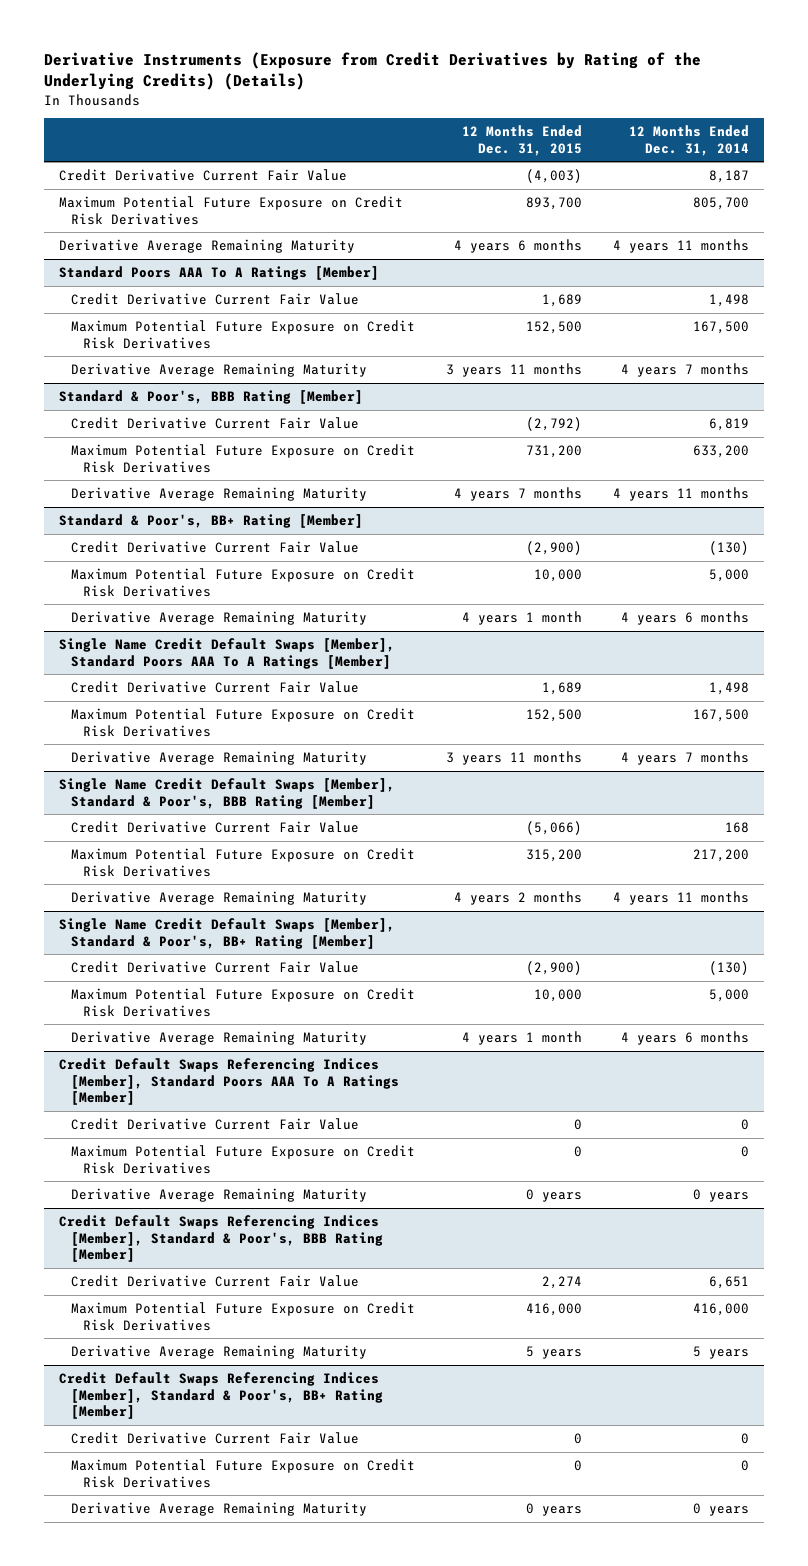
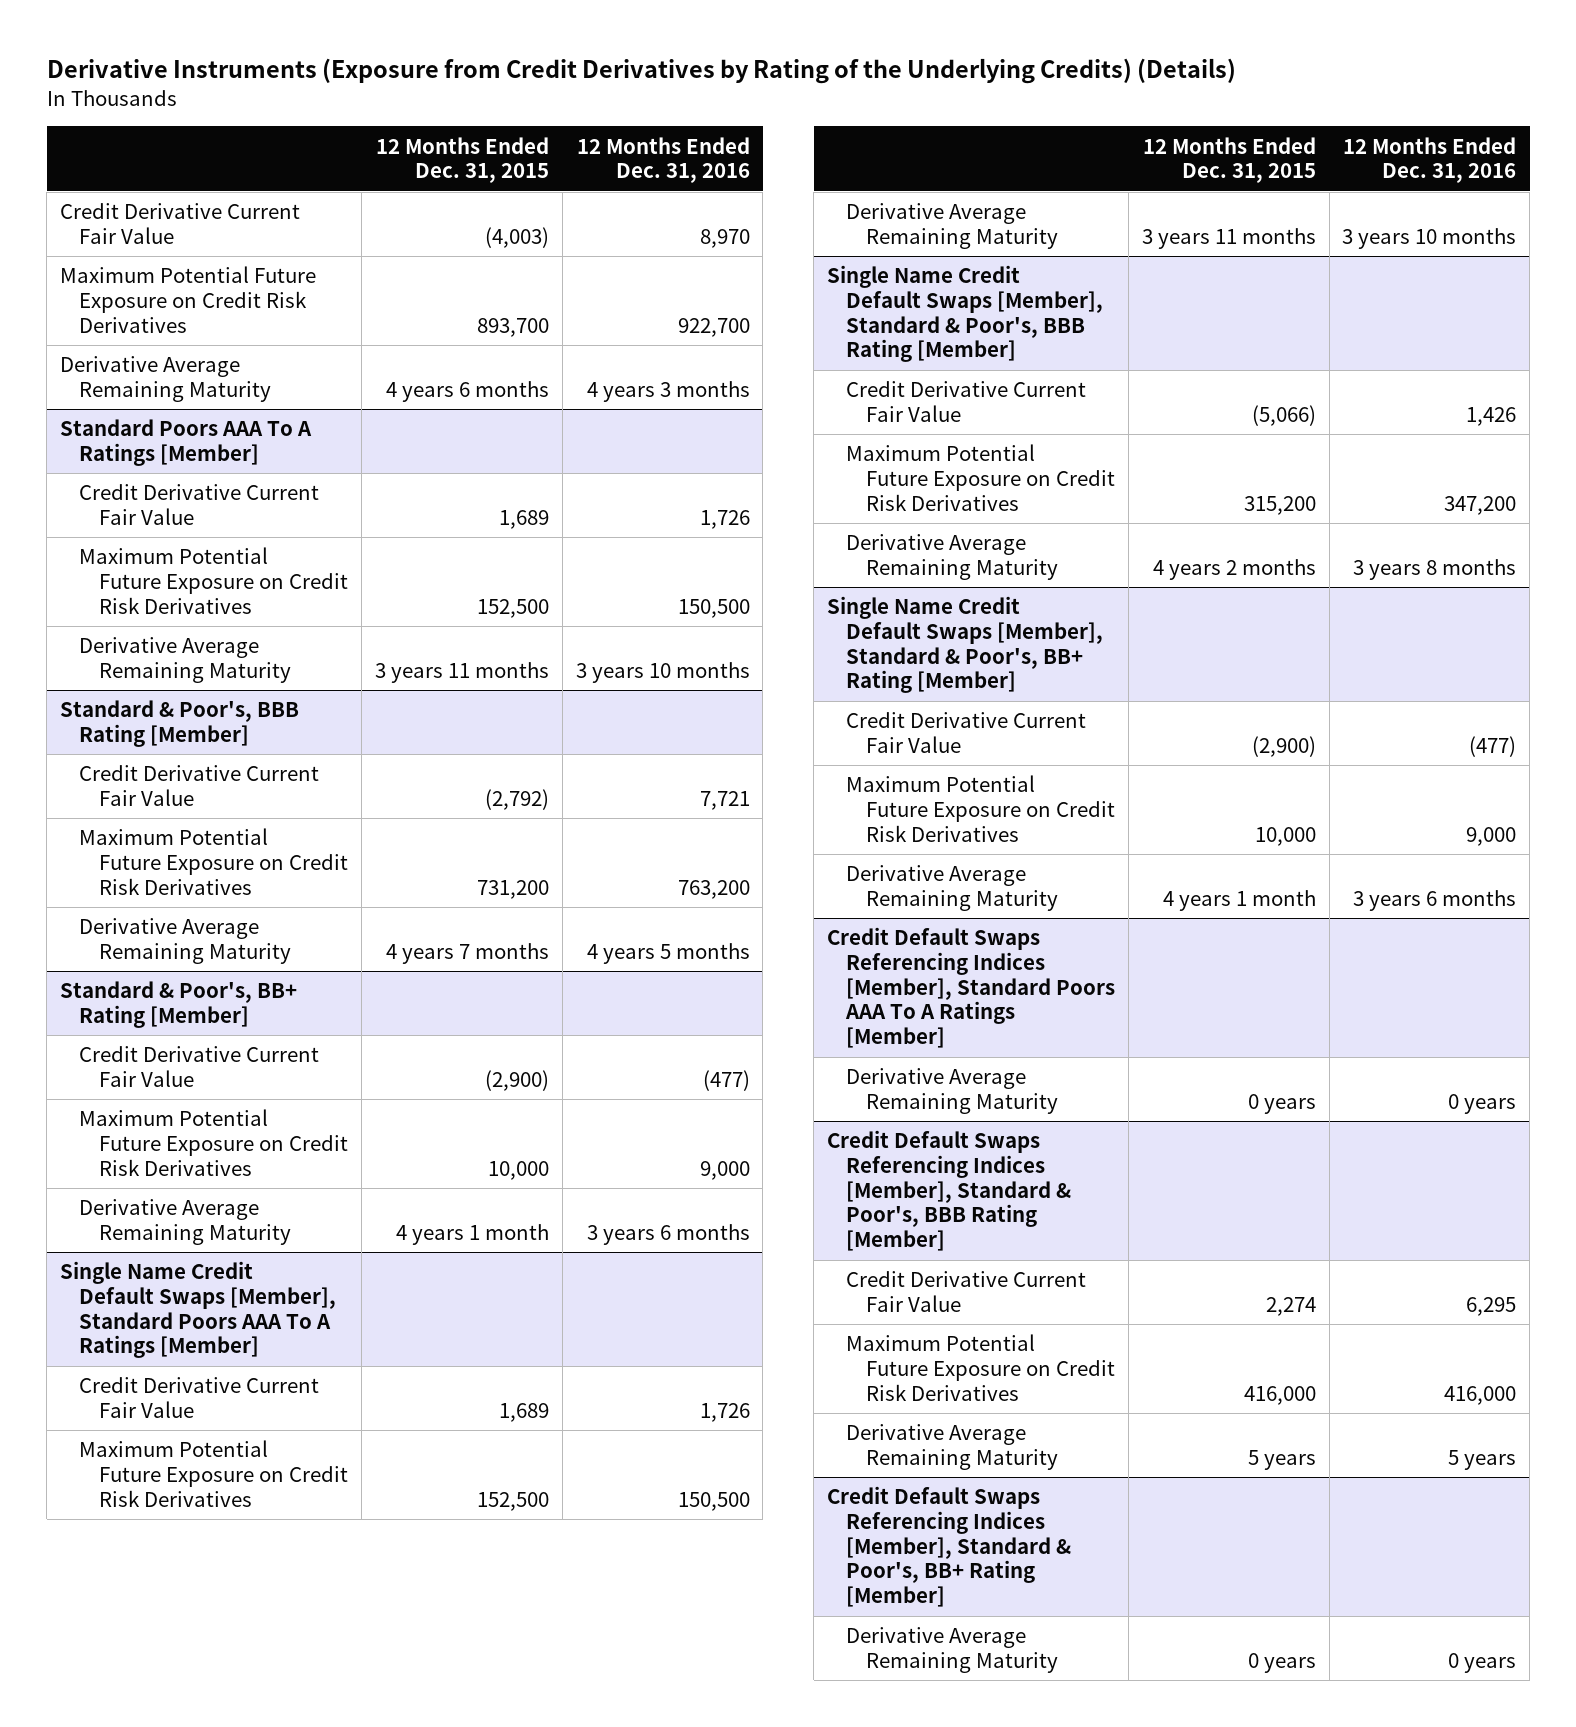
- | 12 Months Ended Dec. 31, 2015 | 12 Months Ended Dec. 31, 2014
+ | 12 Months Ended Dec. 31, 2015 | 12 Months Ended Dec. 31, 2016
@ Credit Default Swaps Referencing Indices [Member], Standard Poors AAA To A Ratings [Member]
- Credit Derivative Current Fair Value | 0 | 0
- Maximum Potential Future Exposure on Credit Risk Derivatives | 0 | 0
@ Credit Default Swaps Referencing Indices [Member], Standard & Poor's, BB+ Rating [Member]
- Credit Derivative Current Fair Value | 0 | 0
- Maximum Potential Future Exposure on Credit Risk Derivatives | 0 | 0

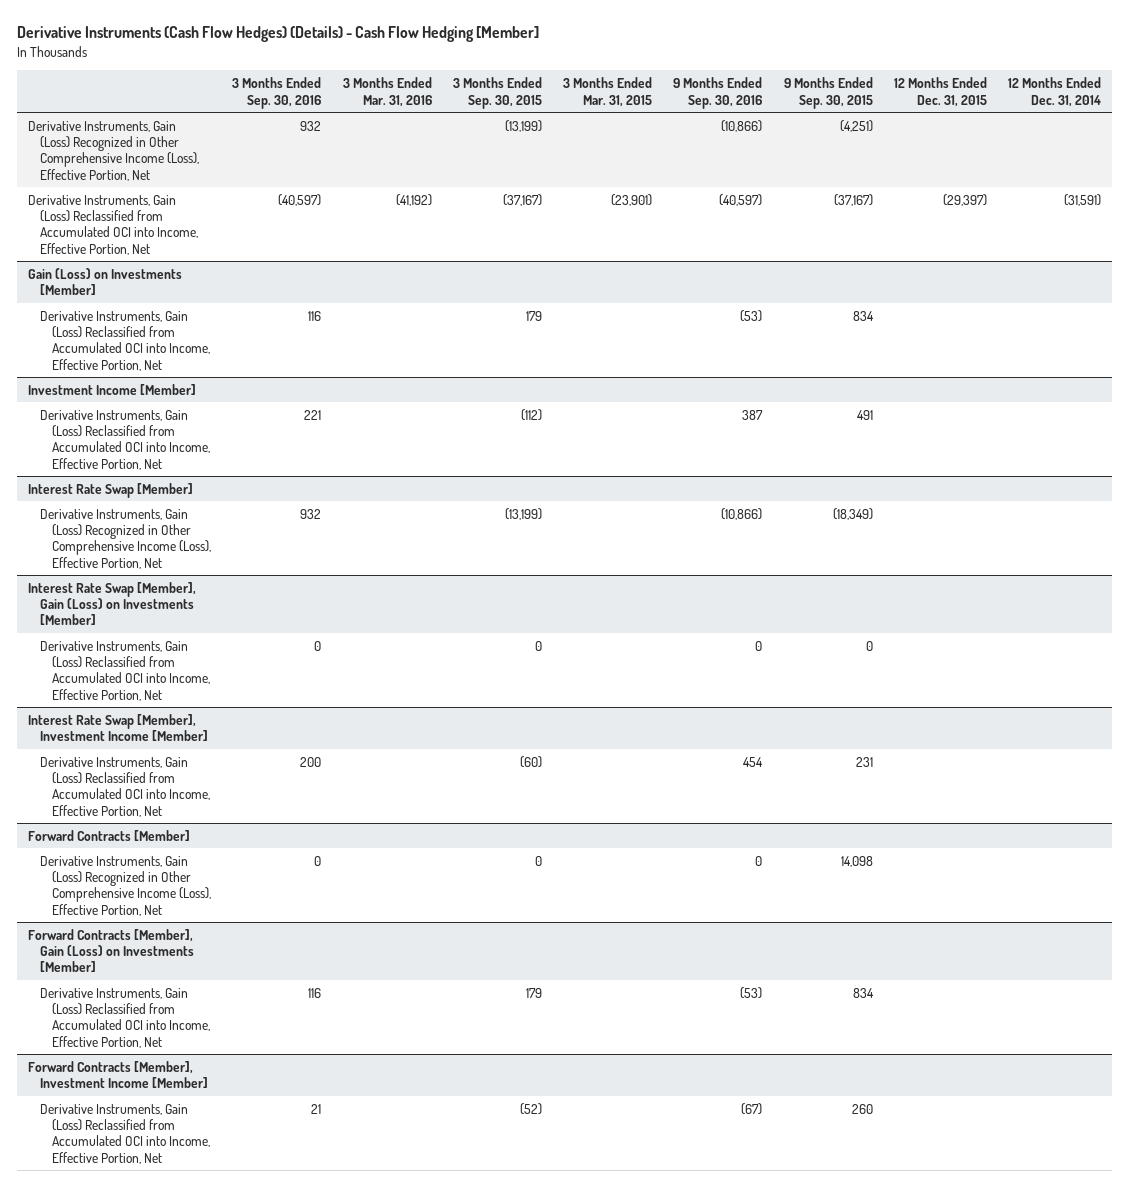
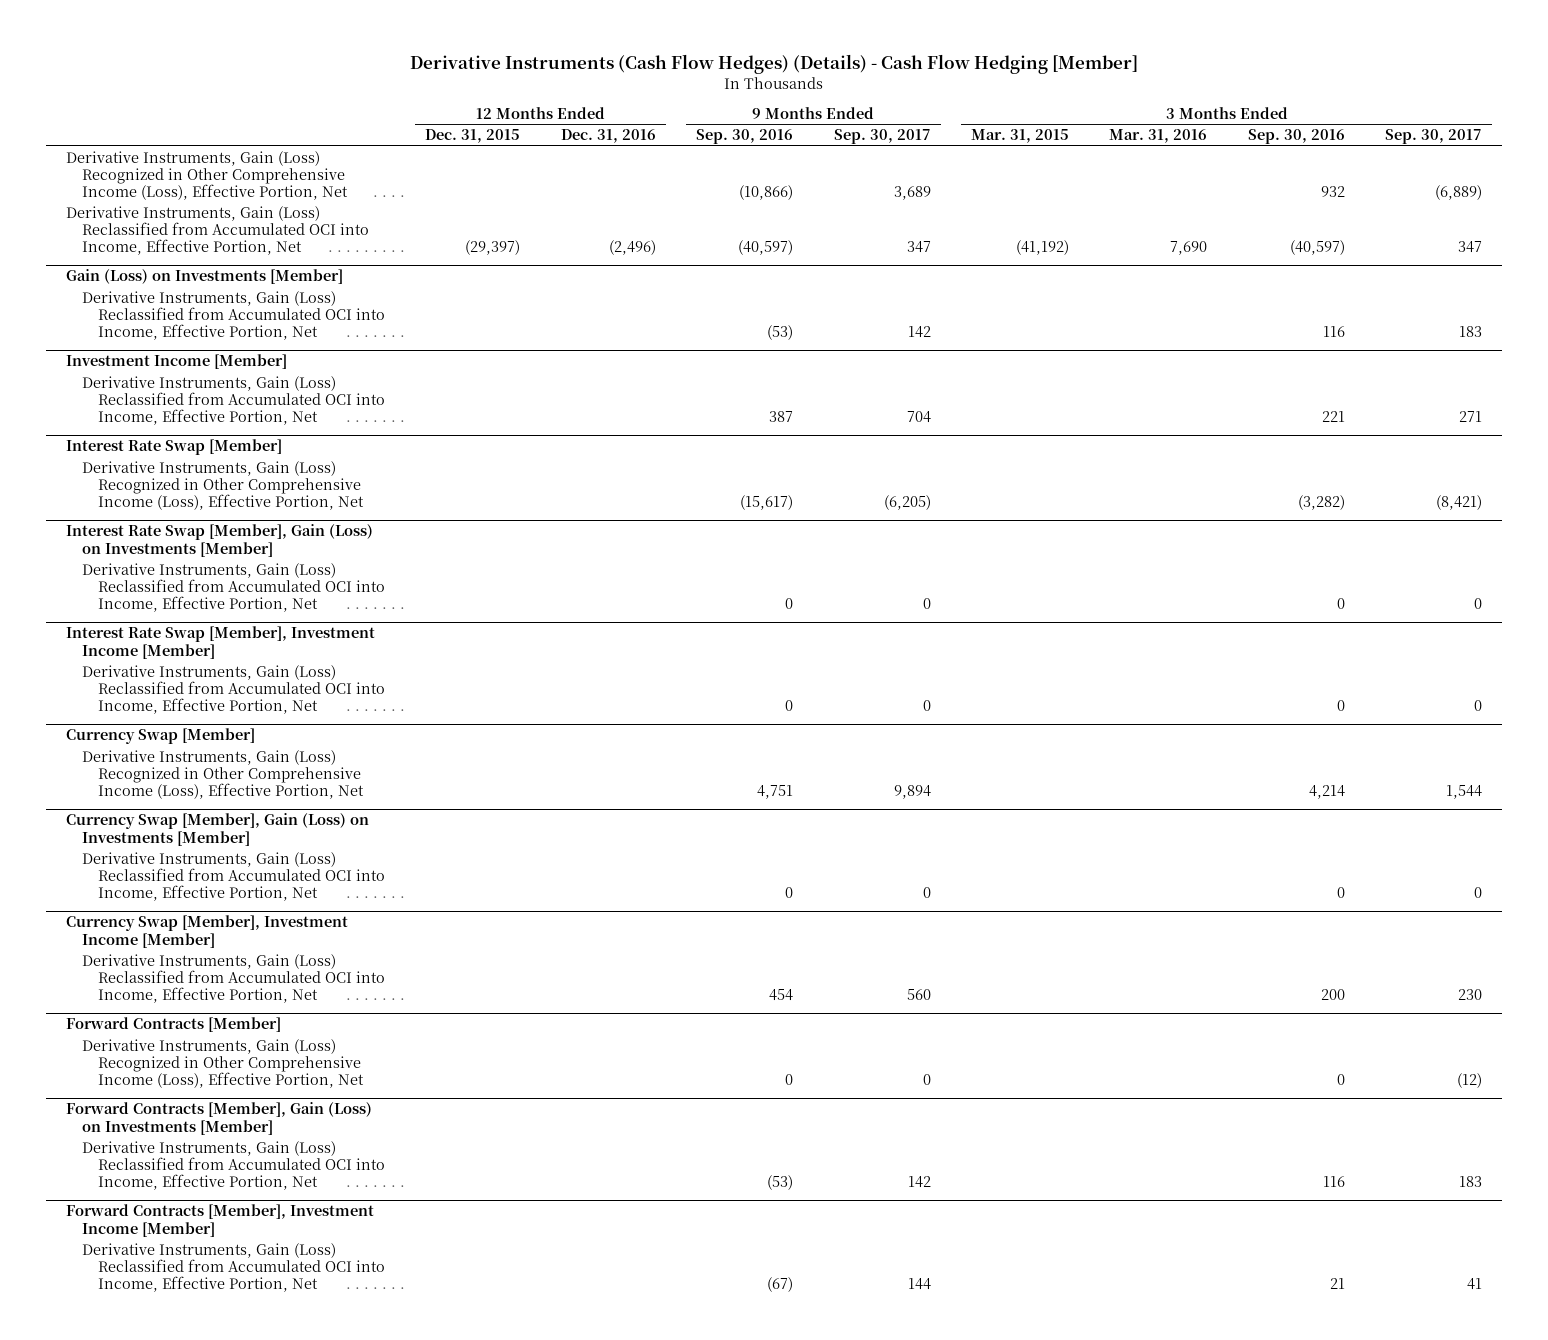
- | 3 Months Ended Sep. 30, 2016 | 3 Months Ended Mar. 31, 2016 | 3 Months Ended Sep. 30, 2015 | 3 Months Ended Mar. 31, 2015 | 9 Months Ended Sep. 30, 2016 | 9 Months Ended Sep. 30, 2015 | 12 Months Ended Dec. 31, 2015 | 12 Months Ended Dec. 31, 2014
+ | 12 Months Ended Dec. 31, 2015 | 12 Months Ended Dec. 31, 2016 | 9 Months Ended Sep. 30, 2016 | 9 Months Ended Sep. 30, 2017 | 3 Months Ended Mar. 31, 2015 | 3 Months Ended Mar. 31, 2016 | 3 Months Ended Sep. 30, 2016 | 3 Months Ended Sep. 30, 2017
- Derivative Instruments, Gain (Loss) Reclassified from Accumulated OCI into Income, Effective Portion, Net | (40,597) | (41,192) | (37,167) | (23,901) | (40,597) | (37,167) | (29,397) | (31,591)
+ Derivative Instruments, Gain (Loss) Reclassified from Accumulated OCI into Income, Effective Portion, Net | (29,397) | (2,496) | (40,597) | 347 | (41,192) | 7,690 | (40,597) | 347
@ Interest Rate Swap [Member]
- Derivative Instruments, Gain (Loss) Recognized in Other Comprehensive Income (Loss), Effective Portion, Net | 932 | | (13,199) | | (10,866) | (18,349) | |
+ Derivative Instruments, Gain (Loss) Recognized in Other Comprehensive Income (Loss), Effective Portion, Net | | | (15,617) | (6,205) | | | (3,282) | (8,421)
@ Interest Rate Swap [Member], Investment Income [Member]
+ Derivative Instruments, Gain (Loss) Reclassified from Accumulated OCI into Income, Effective Portion, Net | | | 0 | 0 | | | 0 | 0
+ Currency Swap [Member]
+ Derivative Instruments, Gain (Loss) Recognized in Other Comprehensive Income (Loss), Effective Portion, Net | | | 4,751 | 9,894 | | | 4,214 | 1,544
+ Currency Swap [Member], Gain (Loss) on Investments [Member]
+ Derivative Instruments, Gain (Loss) Reclassified from Accumulated OCI into Income, Effective Portion, Net | | | 0 | 0 | | | 0 | 0
+ Currency Swap [Member], Investment Income [Member]

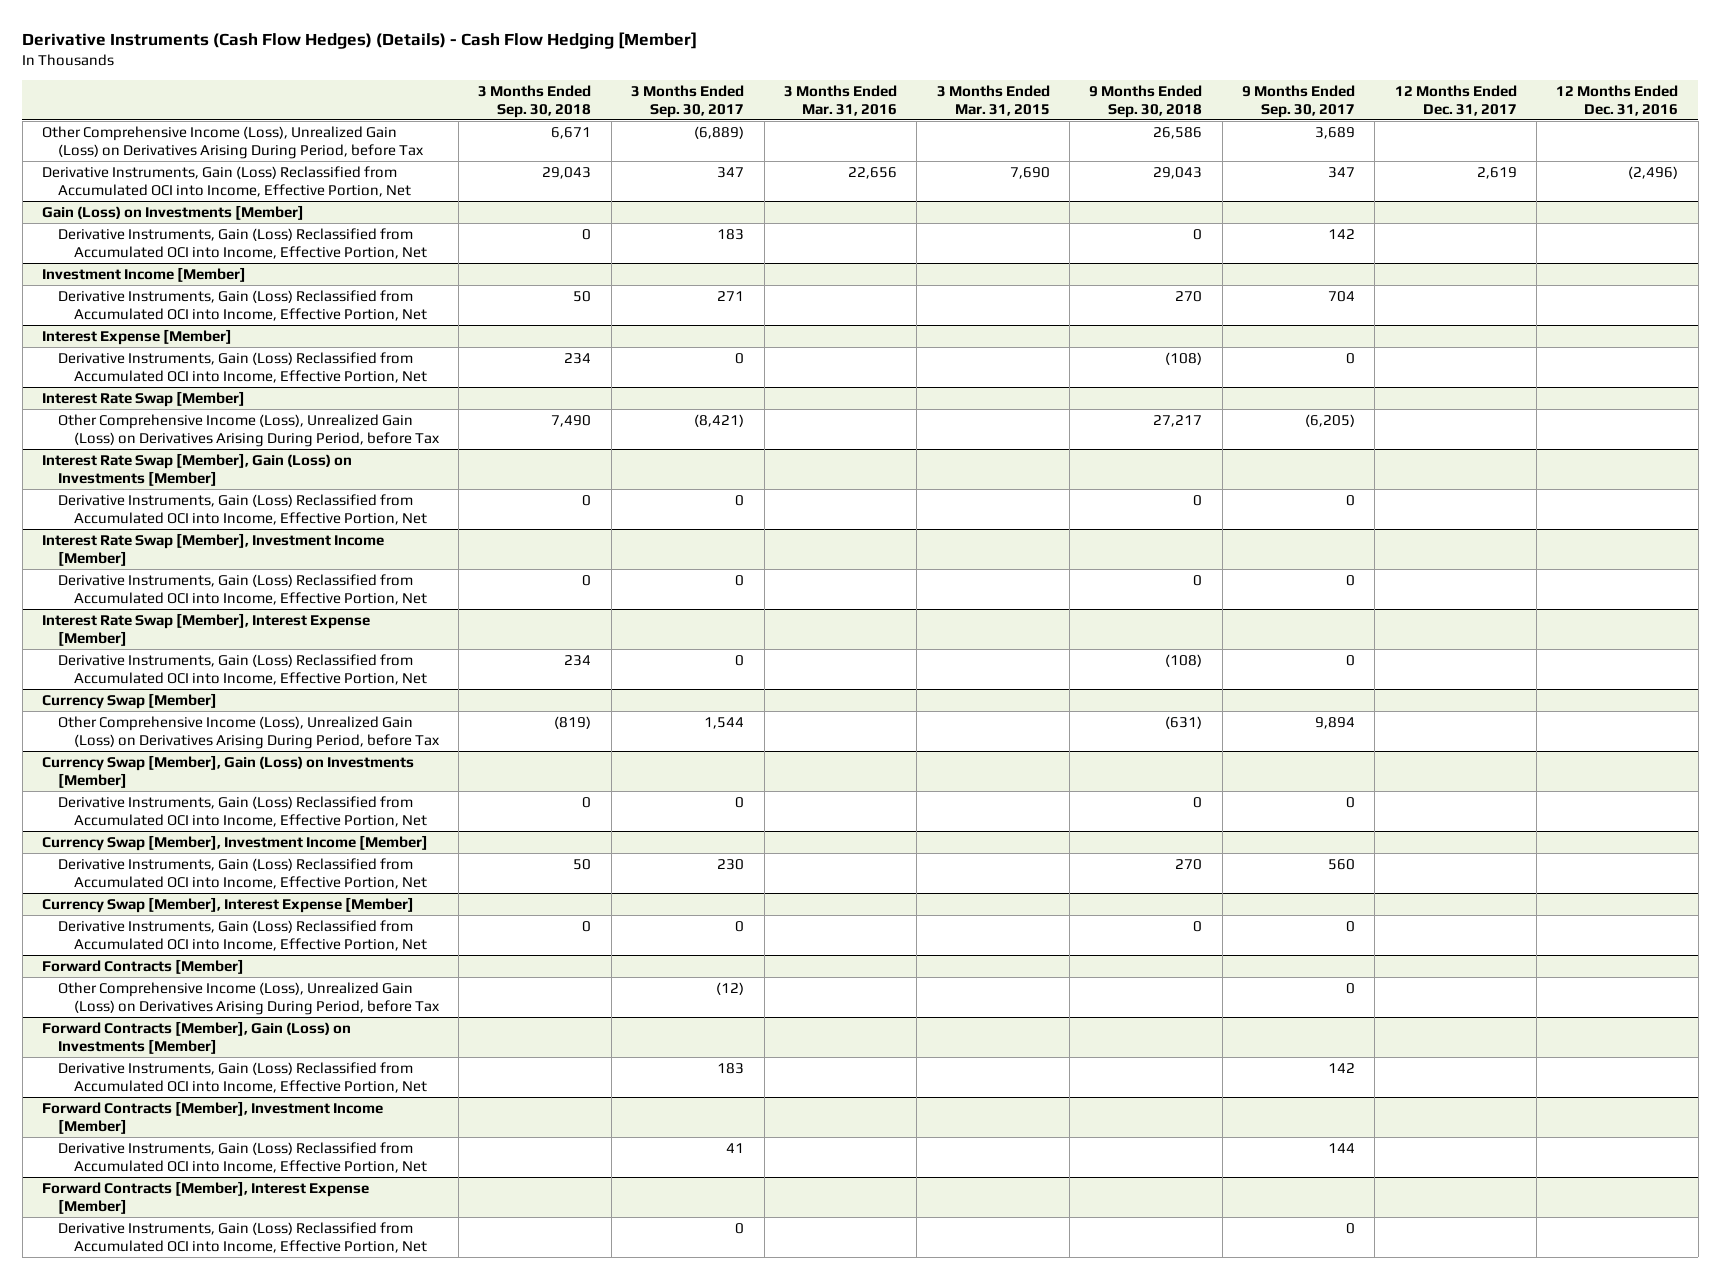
- | 12 Months Ended Dec. 31, 2015 | 12 Months Ended Dec. 31, 2016 | 9 Months Ended Sep. 30, 2016 | 9 Months Ended Sep. 30, 2017 | 3 Months Ended Mar. 31, 2015 | 3 Months Ended Mar. 31, 2016 | 3 Months Ended Sep. 30, 2016 | 3 Months Ended Sep. 30, 2017
+ | 3 Months Ended Sep. 30, 2018 | 3 Months Ended Sep. 30, 2017 | 3 Months Ended Mar. 31, 2016 | 3 Months Ended Mar. 31, 2015 | 9 Months Ended Sep. 30, 2018 | 9 Months Ended Sep. 30, 2017 | 12 Months Ended Dec. 31, 2017 | 12 Months Ended Dec. 31, 2016
- Derivative Instruments, Gain (Loss) Recognized in Other Comprehensive Income (Loss), Effective Portion, Net | | | (10,866) | 3,689 | | | 932 | (6,889)
- Derivative Instruments, Gain (Loss) Reclassified from Accumulated OCI into Income, Effective Portion, Net | (29,397) | (2,496) | (40,597) | 347 | (41,192) | 7,690 | (40,597) | 347
+ Other Comprehensive Income (Loss), Unrealized Gain (Loss) on Derivatives Arising During Period, before Tax | 6,671 | (6,889) | | | 26,586 | 3,689 | |
+ Derivative Instruments, Gain (Loss) Reclassified from Accumulated OCI into Income, Effective Portion, Net | 29,043 | 347 | 22,656 | 7,690 | 29,043 | 347 | 2,619 | (2,496)
+ Interest Expense [Member]
+ Derivative Instruments, Gain (Loss) Reclassified from Accumulated OCI into Income, Effective Portion, Net | 234 | 0 | | | (108) | 0 | |
@ Interest Rate Swap [Member]
- Derivative Instruments, Gain (Loss) Recognized in Other Comprehensive Income (Loss), Effective Portion, Net | | | (15,617) | (6,205) | | | (3,282) | (8,421)
+ Other Comprehensive Income (Loss), Unrealized Gain (Loss) on Derivatives Arising During Period, before Tax | 7,490 | (8,421) | | | 27,217 | (6,205) | |
+ Interest Rate Swap [Member], Interest Expense [Member]
+ Derivative Instruments, Gain (Loss) Reclassified from Accumulated OCI into Income, Effective Portion, Net | 234 | 0 | | | (108) | 0 | |
@ Currency Swap [Member]
- Derivative Instruments, Gain (Loss) Recognized in Other Comprehensive Income (Loss), Effective Portion, Net | | | 4,751 | 9,894 | | | 4,214 | 1,544
+ Other Comprehensive Income (Loss), Unrealized Gain (Loss) on Derivatives Arising During Period, before Tax | (819) | 1,544 | | | (631) | 9,894 | |
+ Currency Swap [Member], Interest Expense [Member]
+ Derivative Instruments, Gain (Loss) Reclassified from Accumulated OCI into Income, Effective Portion, Net | 0 | 0 | | | 0 | 0 | |
@ Forward Contracts [Member]
- Derivative Instruments, Gain (Loss) Recognized in Other Comprehensive Income (Loss), Effective Portion, Net | | | 0 | 0 | | | 0 | (12)
+ Other Comprehensive Income (Loss), Unrealized Gain (Loss) on Derivatives Arising During Period, before Tax | | (12) | | | | 0 | |
+ Forward Contracts [Member], Interest Expense [Member]
+ Derivative Instruments, Gain (Loss) Reclassified from Accumulated OCI into Income, Effective Portion, Net | | 0 | | | | 0 | |

